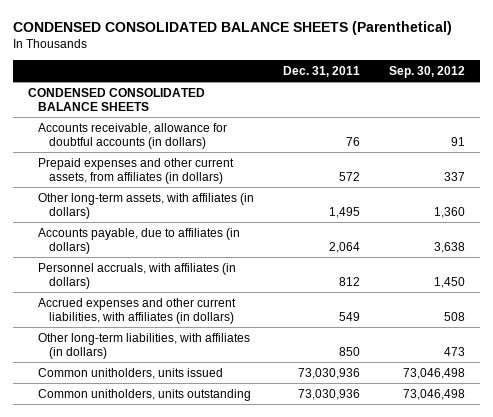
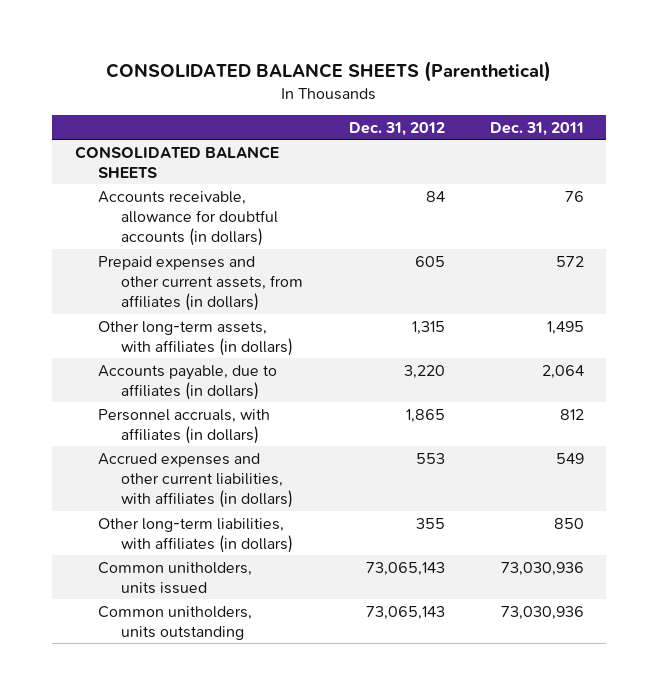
- CONDENSED CONSOLIDATED BALANCE SHEETS (Parenthetical)
+ CONSOLIDATED BALANCE SHEETS (Parenthetical)
- | Dec. 31, 2011 | Sep. 30, 2012
+ | Dec. 31, 2012 | Dec. 31, 2011
- CONDENSED CONSOLIDATED BALANCE SHEETS
+ CONSOLIDATED BALANCE SHEETS

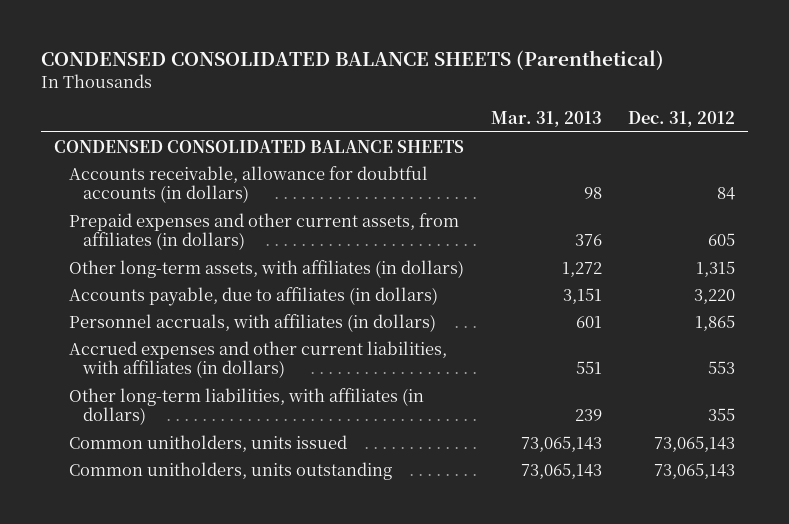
- CONSOLIDATED BALANCE SHEETS (Parenthetical)
+ CONDENSED CONSOLIDATED BALANCE SHEETS (Parenthetical)
- | Dec. 31, 2012 | Dec. 31, 2011
+ | Mar. 31, 2013 | Dec. 31, 2012
- CONSOLIDATED BALANCE SHEETS
+ CONDENSED CONSOLIDATED BALANCE SHEETS

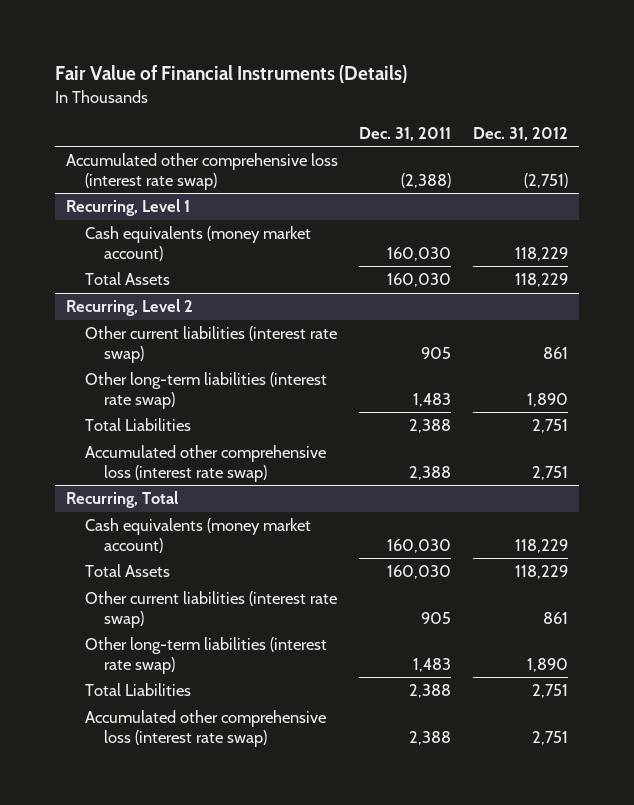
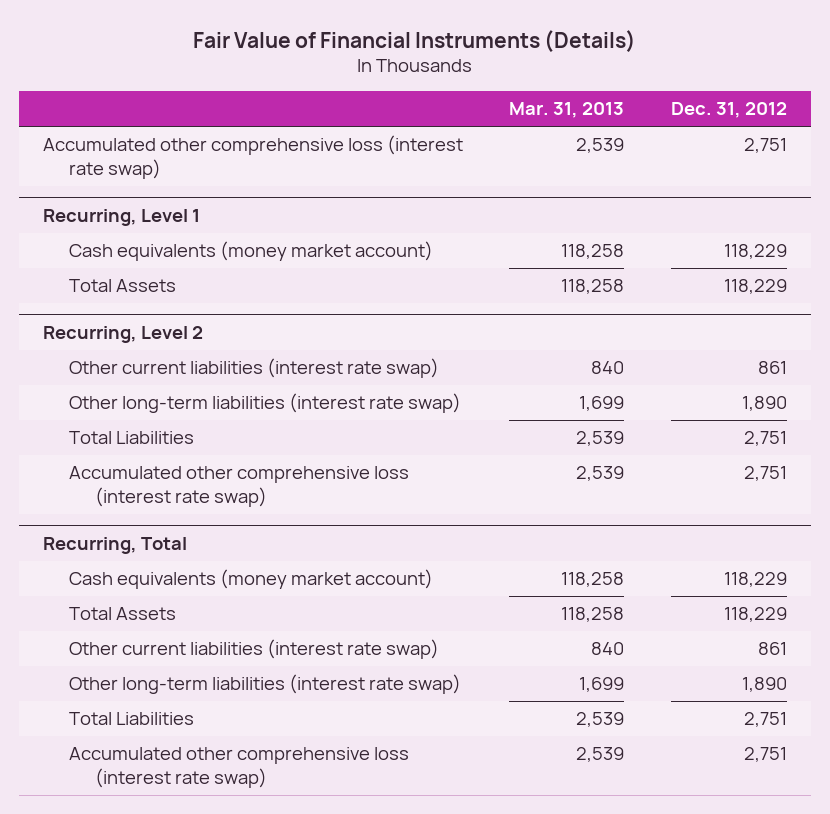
- | Dec. 31, 2011 | Dec. 31, 2012
+ | Mar. 31, 2013 | Dec. 31, 2012
- Accumulated other comprehensive loss (interest rate swap) | (2,388) | (2,751)
+ Accumulated other comprehensive loss (interest rate swap) | 2,539 | 2,751

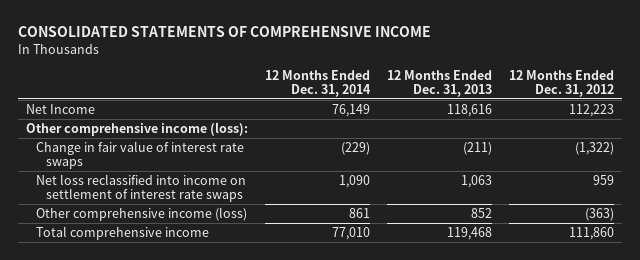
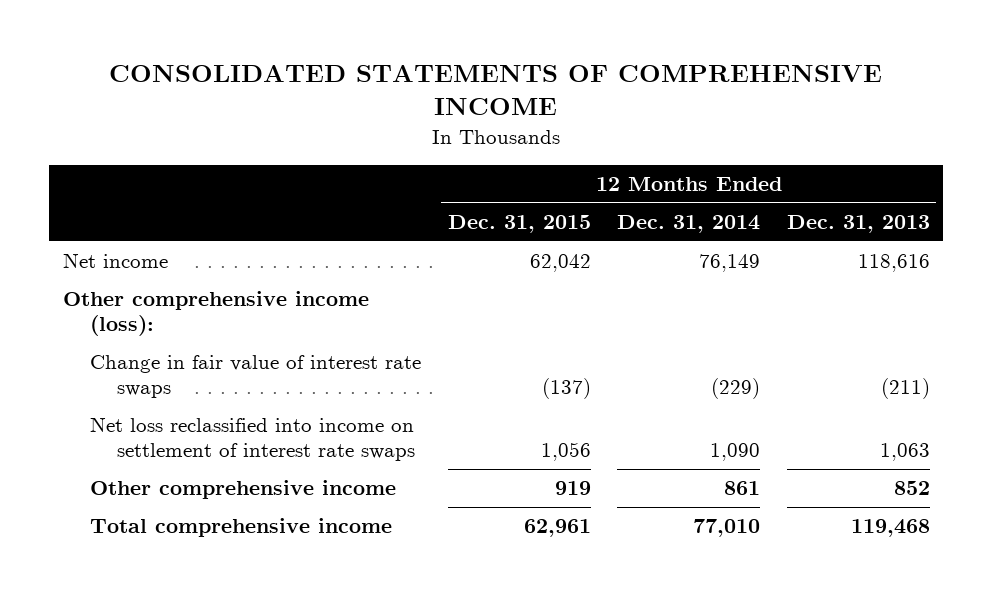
- | 12 Months Ended Dec. 31, 2014 | 12 Months Ended Dec. 31, 2013 | 12 Months Ended Dec. 31, 2012
+ | 12 Months Ended Dec. 31, 2015 | 12 Months Ended Dec. 31, 2014 | 12 Months Ended Dec. 31, 2013
- Net Income | 76,149 | 118,616 | 112,223
+ Net income | 62,042 | 76,149 | 118,616
- Other comprehensive income (loss) | 861 | 852 | (363)
+ Other comprehensive income | 919 | 861 | 852

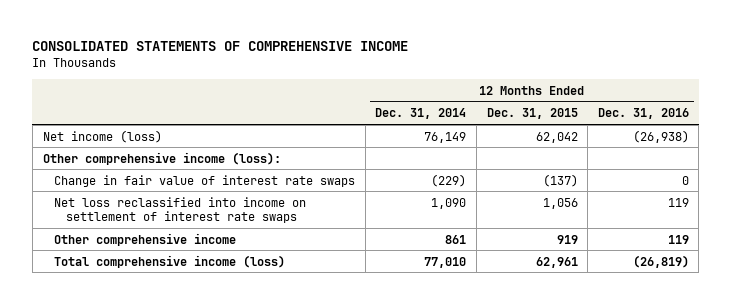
- | 12 Months Ended Dec. 31, 2015 | 12 Months Ended Dec. 31, 2014 | 12 Months Ended Dec. 31, 2013
+ | 12 Months Ended Dec. 31, 2014 | 12 Months Ended Dec. 31, 2015 | 12 Months Ended Dec. 31, 2016
- Net income | 62,042 | 76,149 | 118,616
+ Net income (loss) | 76,149 | 62,042 | (26,938)
- Total comprehensive income | 62,961 | 77,010 | 119,468
+ Total comprehensive income (loss) | 77,010 | 62,961 | (26,819)

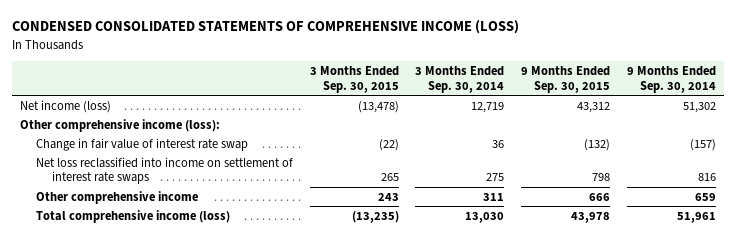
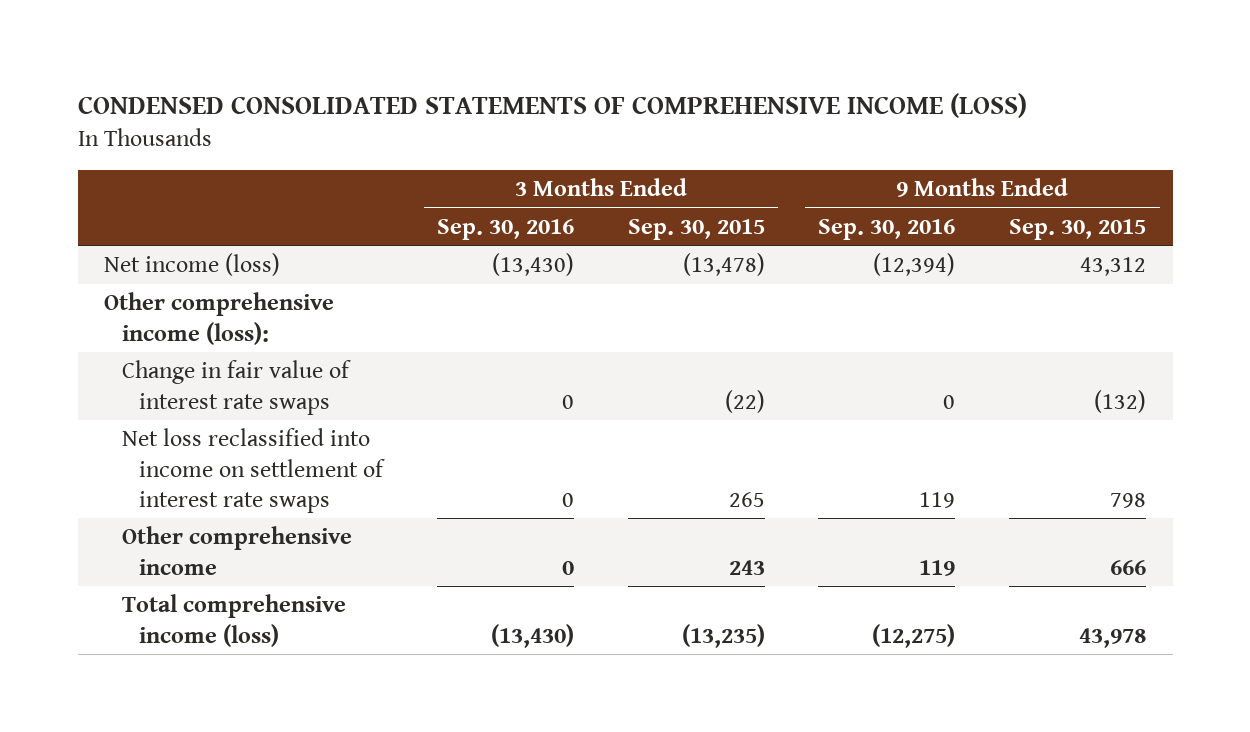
- | 3 Months Ended Sep. 30, 2015 | 3 Months Ended Sep. 30, 2014 | 9 Months Ended Sep. 30, 2015 | 9 Months Ended Sep. 30, 2014
+ | 3 Months Ended Sep. 30, 2016 | 3 Months Ended Sep. 30, 2015 | 9 Months Ended Sep. 30, 2016 | 9 Months Ended Sep. 30, 2015
- Change in fair value of interest rate swap | (22) | 36 | (132) | (157)
+ Change in fair value of interest rate swaps | 0 | (22) | 0 | (132)

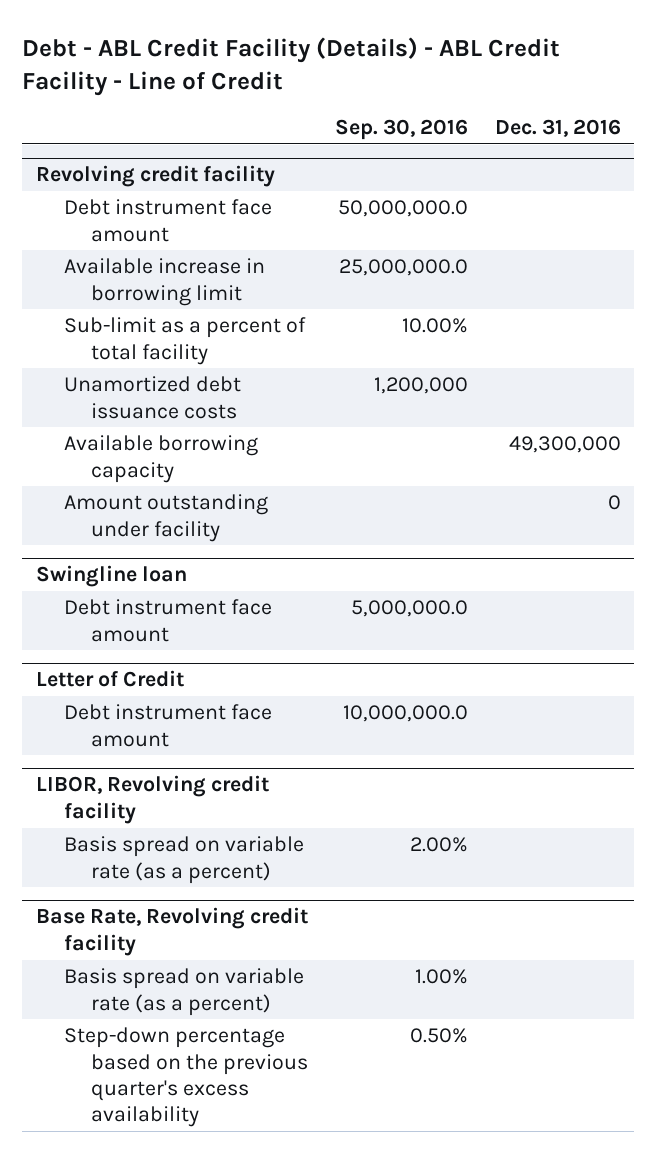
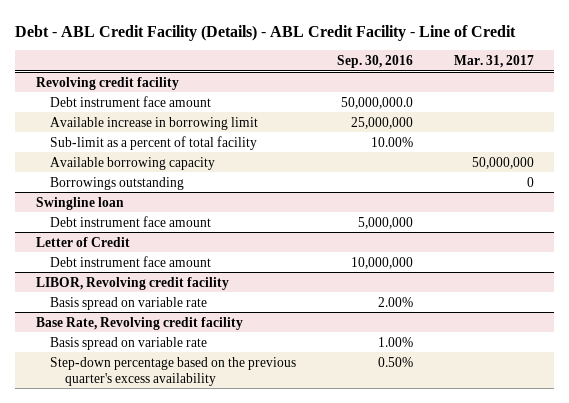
- | Sep. 30, 2016 | Dec. 31, 2016
+ | Sep. 30, 2016 | Mar. 31, 2017
@ Revolving credit facility
- Available increase in borrowing limit | 25,000,000.0 |
+ Available increase in borrowing limit | 25,000,000 |
- Unamortized debt issuance costs | 1,200,000 |
- Amount outstanding under facility | | 0
+ Borrowings outstanding | | 0
@ Swingline loan
- Debt instrument face amount | 5,000,000.0 |
+ Debt instrument face amount | 5,000,000 |
@ Letter of Credit
- Debt instrument face amount | 10,000,000.0 |
+ Debt instrument face amount | 10,000,000 |
@ LIBOR, Revolving credit facility
- Basis spread on variable rate (as a percent) | 2.00% |
+ Basis spread on variable rate | 2.00% |
@ Base Rate, Revolving credit facility
- Basis spread on variable rate (as a percent) | 1.00% |
+ Basis spread on variable rate | 1.00% |

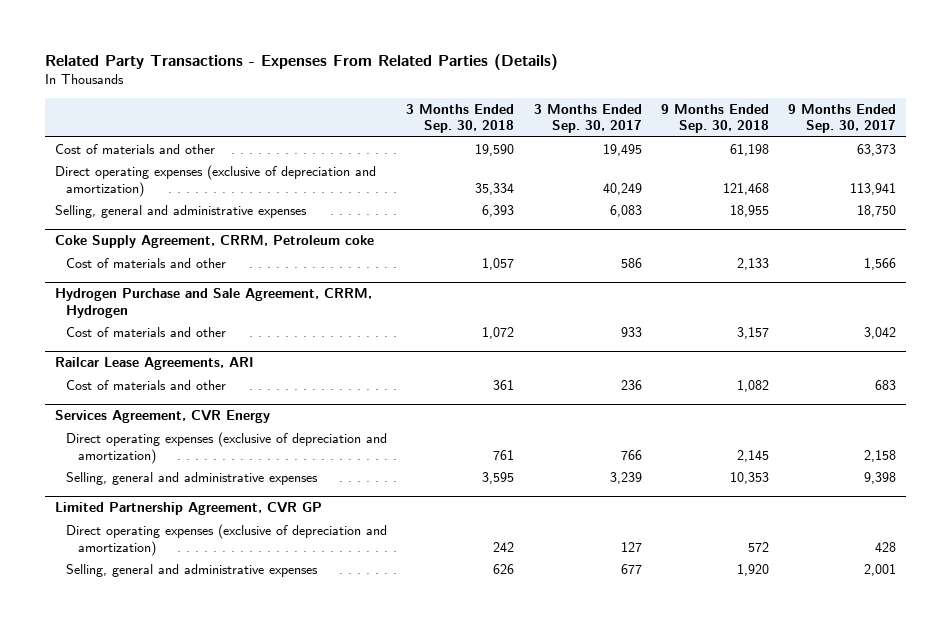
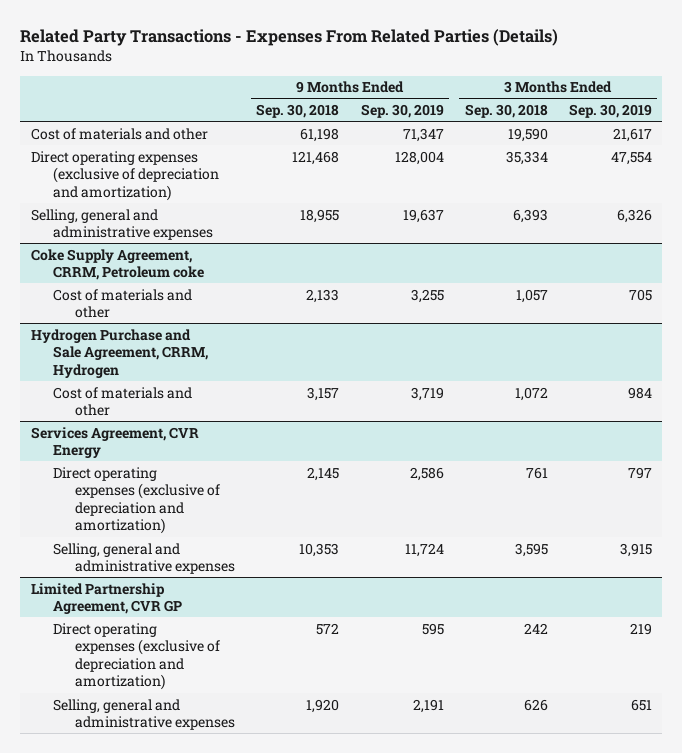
- | 3 Months Ended Sep. 30, 2018 | 3 Months Ended Sep. 30, 2017 | 9 Months Ended Sep. 30, 2018 | 9 Months Ended Sep. 30, 2017
+ | 9 Months Ended Sep. 30, 2018 | 9 Months Ended Sep. 30, 2019 | 3 Months Ended Sep. 30, 2018 | 3 Months Ended Sep. 30, 2019
- Railcar Lease Agreements, ARI
- Cost of materials and other | 361 | 236 | 1,082 | 683

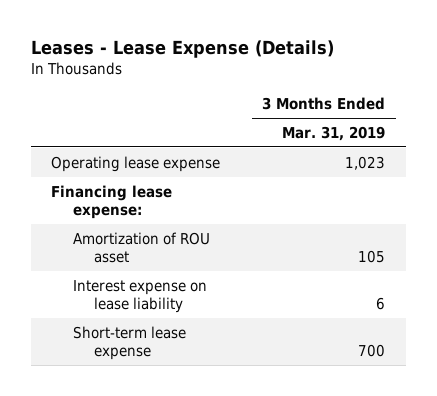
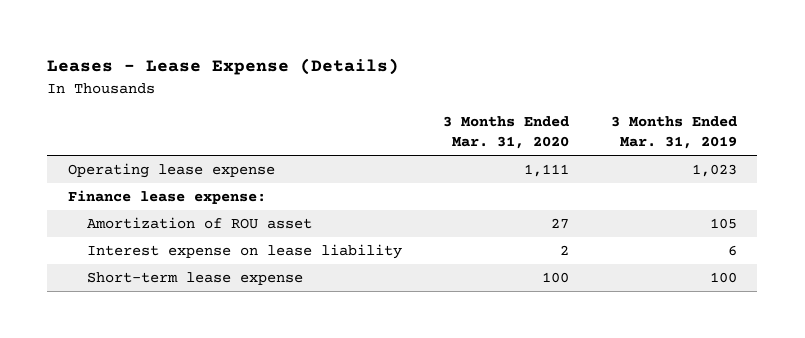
- | 3 Months Ended Mar. 31, 2019
+ | 3 Months Ended Mar. 31, 2020 | 3 Months Ended Mar. 31, 2019
- Financing lease expense:
+ Finance lease expense:
- Short-term lease expense | 700
+ Short-term lease expense | 100 | 100

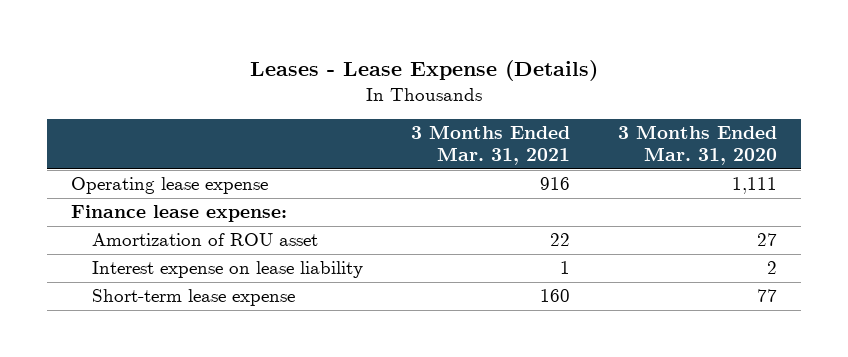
- | 3 Months Ended Mar. 31, 2020 | 3 Months Ended Mar. 31, 2019
+ | 3 Months Ended Mar. 31, 2021 | 3 Months Ended Mar. 31, 2020
- Short-term lease expense | 100 | 100
+ Short-term lease expense | 160 | 77

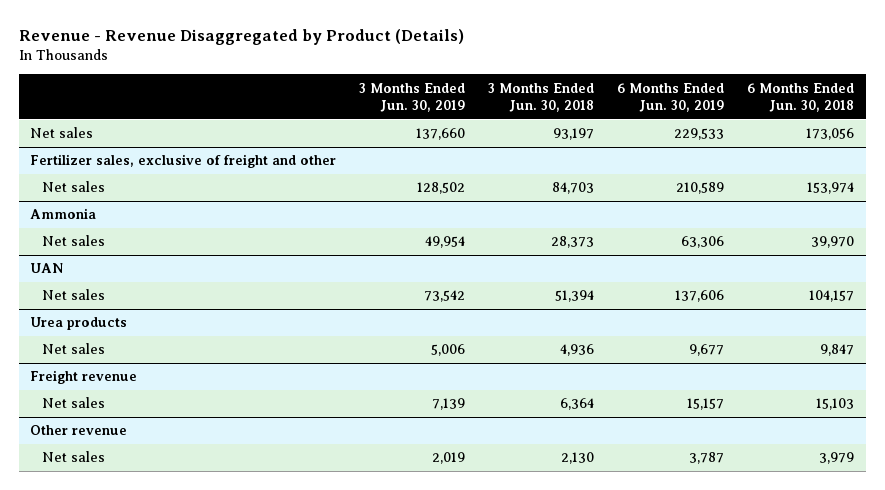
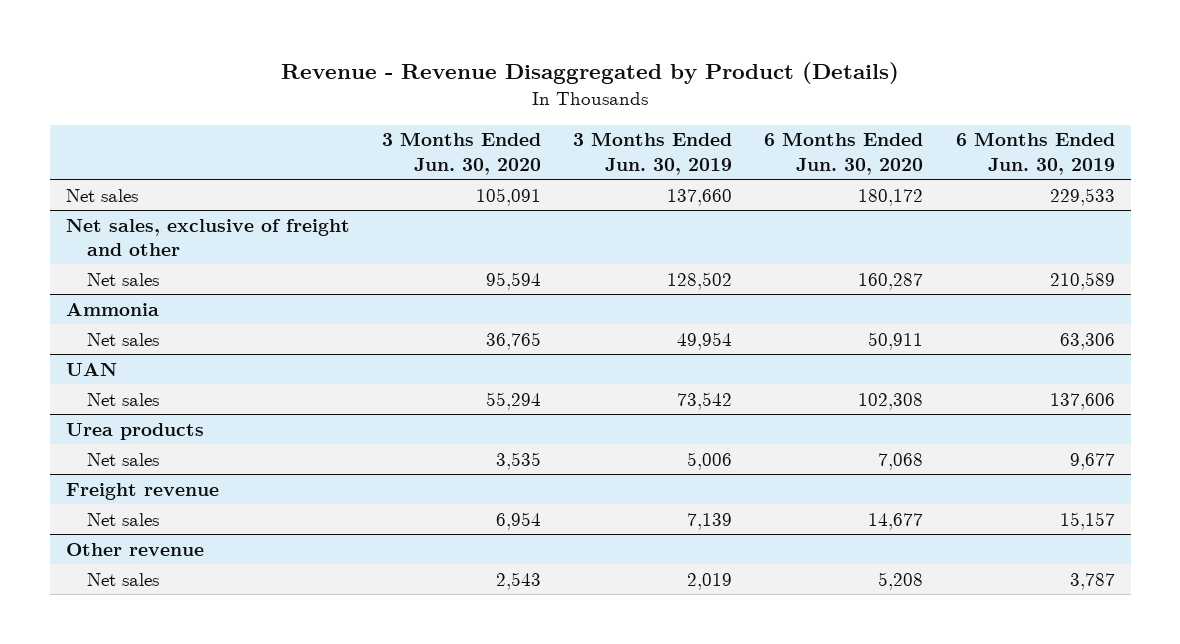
- | 3 Months Ended Jun. 30, 2019 | 3 Months Ended Jun. 30, 2018 | 6 Months Ended Jun. 30, 2019 | 6 Months Ended Jun. 30, 2018
+ | 3 Months Ended Jun. 30, 2020 | 3 Months Ended Jun. 30, 2019 | 6 Months Ended Jun. 30, 2020 | 6 Months Ended Jun. 30, 2019
- Fertilizer sales, exclusive of freight and other
+ Net sales, exclusive of freight and other

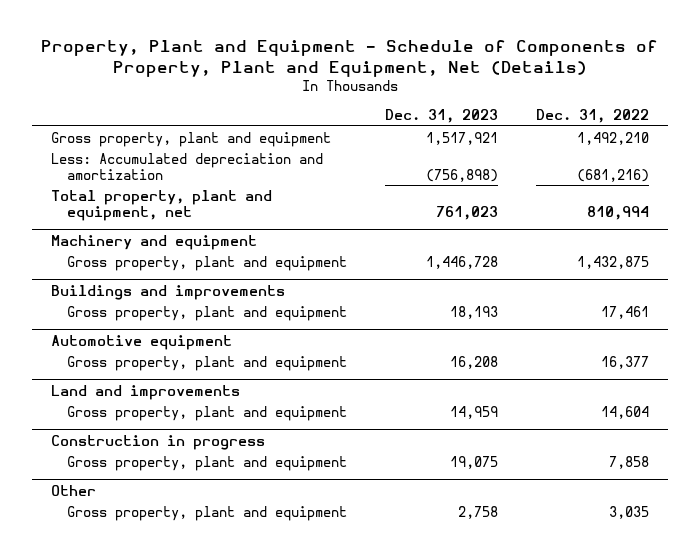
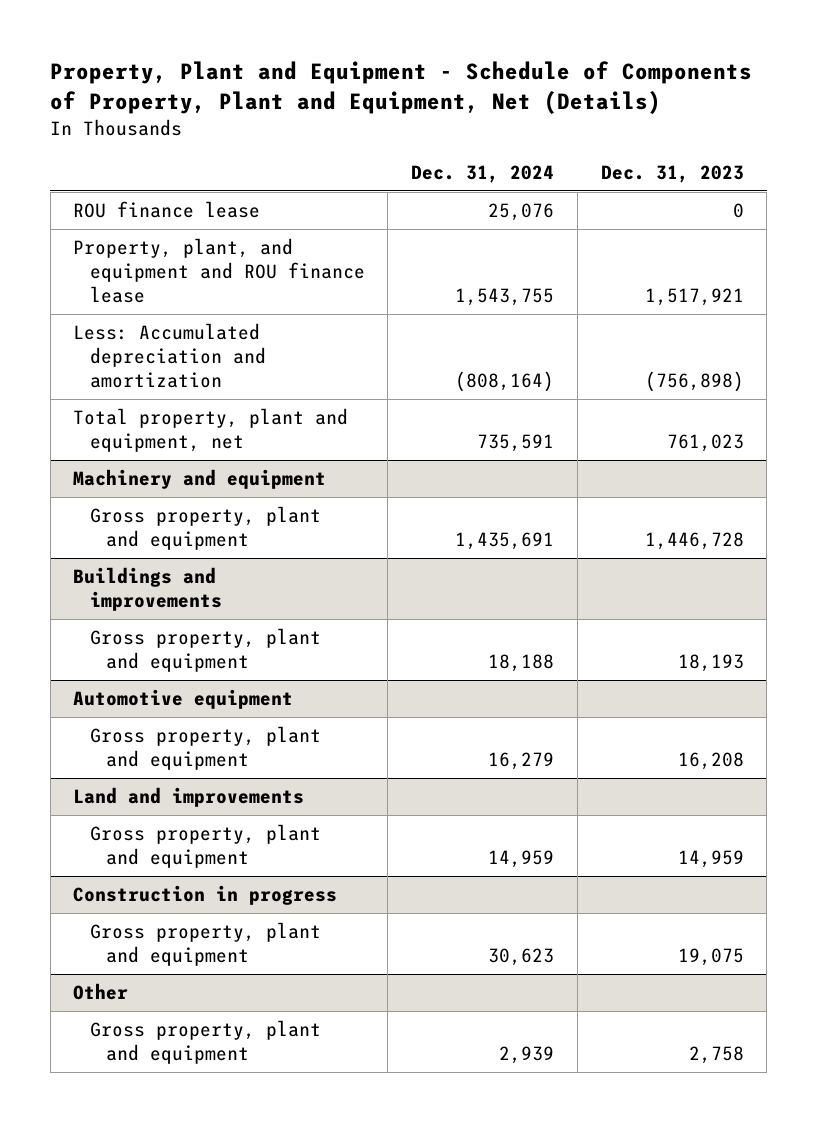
- | Dec. 31, 2023 | Dec. 31, 2022
+ | Dec. 31, 2024 | Dec. 31, 2023
- Gross property, plant and equipment | 1,517,921 | 1,492,210
+ ROU finance lease | 25,076 | 0
+ Property, plant, and equipment and ROU finance lease | 1,543,755 | 1,517,921

